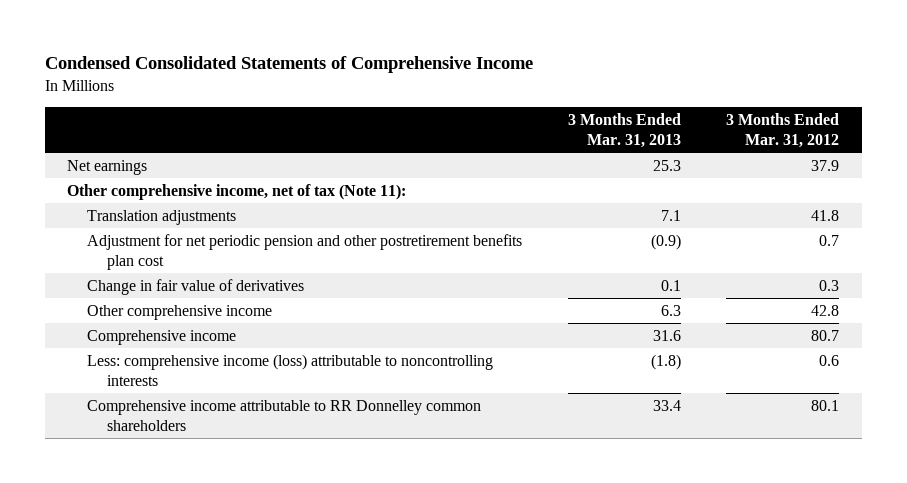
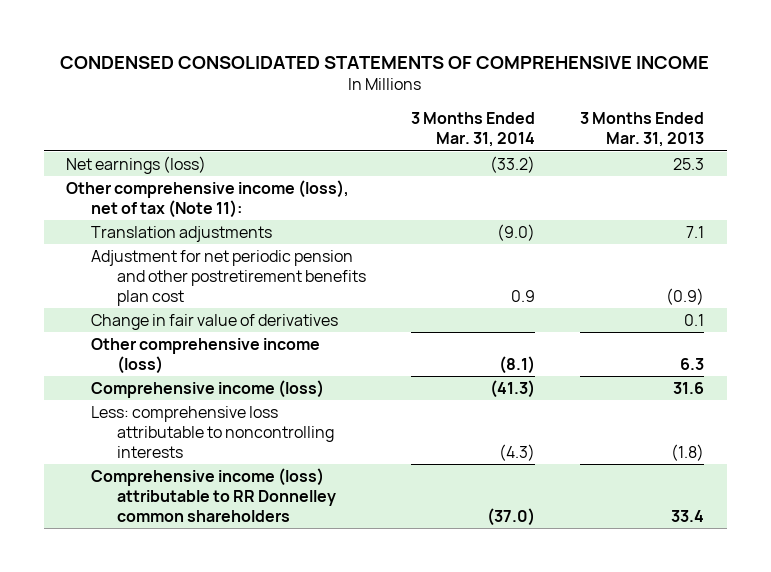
- Condensed Consolidated Statements of Comprehensive Income
+ CONDENSED CONSOLIDATED STATEMENTS OF COMPREHENSIVE INCOME
- | 3 Months Ended Mar. 31, 2013 | 3 Months Ended Mar. 31, 2012
+ | 3 Months Ended Mar. 31, 2014 | 3 Months Ended Mar. 31, 2013
- Net earnings | 25.3 | 37.9
- Other comprehensive income, net of tax (Note 11):
+ Net earnings (loss) | (33.2) | 25.3
+ Other comprehensive income (loss), net of tax (Note 11):
- Other comprehensive income | 6.3 | 42.8
- Comprehensive income | 31.6 | 80.7
- Less: comprehensive income (loss) attributable to noncontrolling interests | (1.8) | 0.6
- Comprehensive income attributable to RR Donnelley common shareholders | 33.4 | 80.1
+ Other comprehensive income (loss) | (8.1) | 6.3
+ Comprehensive income (loss) | (41.3) | 31.6
+ Less: comprehensive loss attributable to noncontrolling interests | (4.3) | (1.8)
+ Comprehensive income (loss) attributable to RR Donnelley common shareholders | (37.0) | 33.4

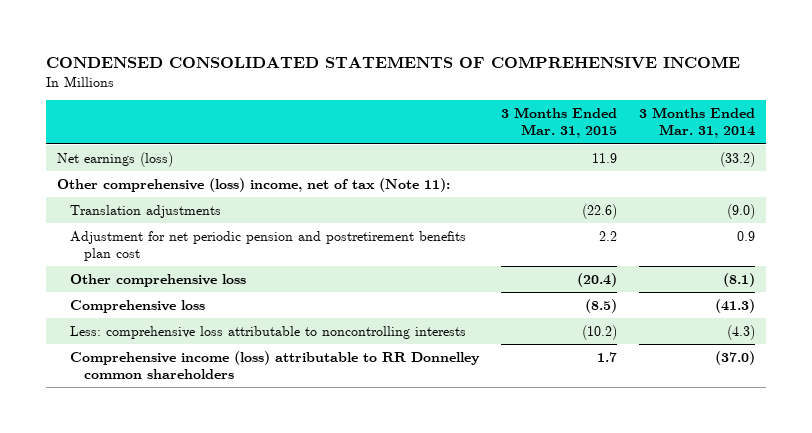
- | 3 Months Ended Mar. 31, 2014 | 3 Months Ended Mar. 31, 2013
+ | 3 Months Ended Mar. 31, 2015 | 3 Months Ended Mar. 31, 2014
- Other comprehensive income (loss), net of tax (Note 11):
+ Other comprehensive (loss) income, net of tax (Note 11):
- Adjustment for net periodic pension and other postretirement benefits plan cost | 0.9 | (0.9)
- Change in fair value of derivatives | | 0.1
- Other comprehensive income (loss) | (8.1) | 6.3
- Comprehensive income (loss) | (41.3) | 31.6
+ Adjustment for net periodic pension and postretirement benefits plan cost | 2.2 | 0.9
+ Other comprehensive loss | (20.4) | (8.1)
+ Comprehensive loss | (8.5) | (41.3)

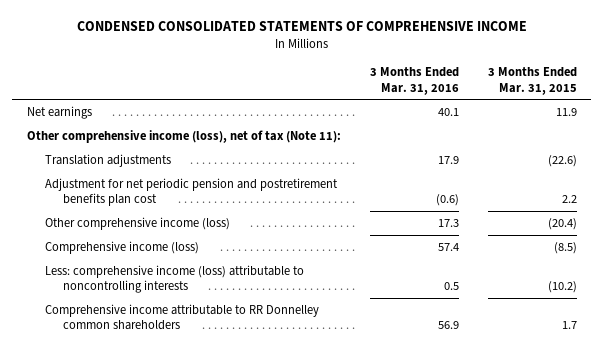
- | 3 Months Ended Mar. 31, 2015 | 3 Months Ended Mar. 31, 2014
+ | 3 Months Ended Mar. 31, 2016 | 3 Months Ended Mar. 31, 2015
- Net earnings (loss) | 11.9 | (33.2)
- Other comprehensive (loss) income, net of tax (Note 11):
+ Net earnings | 40.1 | 11.9
+ Other comprehensive income (loss), net of tax (Note 11):
- Other comprehensive loss | (20.4) | (8.1)
- Comprehensive loss | (8.5) | (41.3)
- Less: comprehensive loss attributable to noncontrolling interests | (10.2) | (4.3)
- Comprehensive income (loss) attributable to RR Donnelley common shareholders | 1.7 | (37.0)
+ Other comprehensive income (loss) | 17.3 | (20.4)
+ Comprehensive income (loss) | 57.4 | (8.5)
+ Less: comprehensive income (loss) attributable to noncontrolling interests | 0.5 | (10.2)
+ Comprehensive income attributable to RR Donnelley common shareholders | 56.9 | 1.7

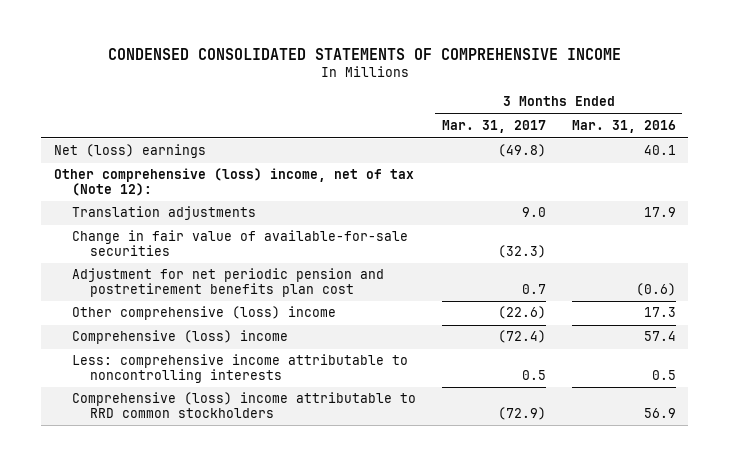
- | 3 Months Ended Mar. 31, 2016 | 3 Months Ended Mar. 31, 2015
+ | 3 Months Ended Mar. 31, 2017 | 3 Months Ended Mar. 31, 2016
- Net earnings | 40.1 | 11.9
- Other comprehensive income (loss), net of tax (Note 11):
+ Net (loss) earnings | (49.8) | 40.1
+ Other comprehensive (loss) income, net of tax (Note 12):
+ Change in fair value of available-for-sale securities | (32.3) |
- Other comprehensive income (loss) | 17.3 | (20.4)
- Comprehensive income (loss) | 57.4 | (8.5)
- Less: comprehensive income (loss) attributable to noncontrolling interests | 0.5 | (10.2)
- Comprehensive income attributable to RR Donnelley common shareholders | 56.9 | 1.7
+ Other comprehensive (loss) income | (22.6) | 17.3
+ Comprehensive (loss) income | (72.4) | 57.4
+ Less: comprehensive income attributable to noncontrolling interests | 0.5 | 0.5
+ Comprehensive (loss) income attributable to RRD common stockholders | (72.9) | 56.9

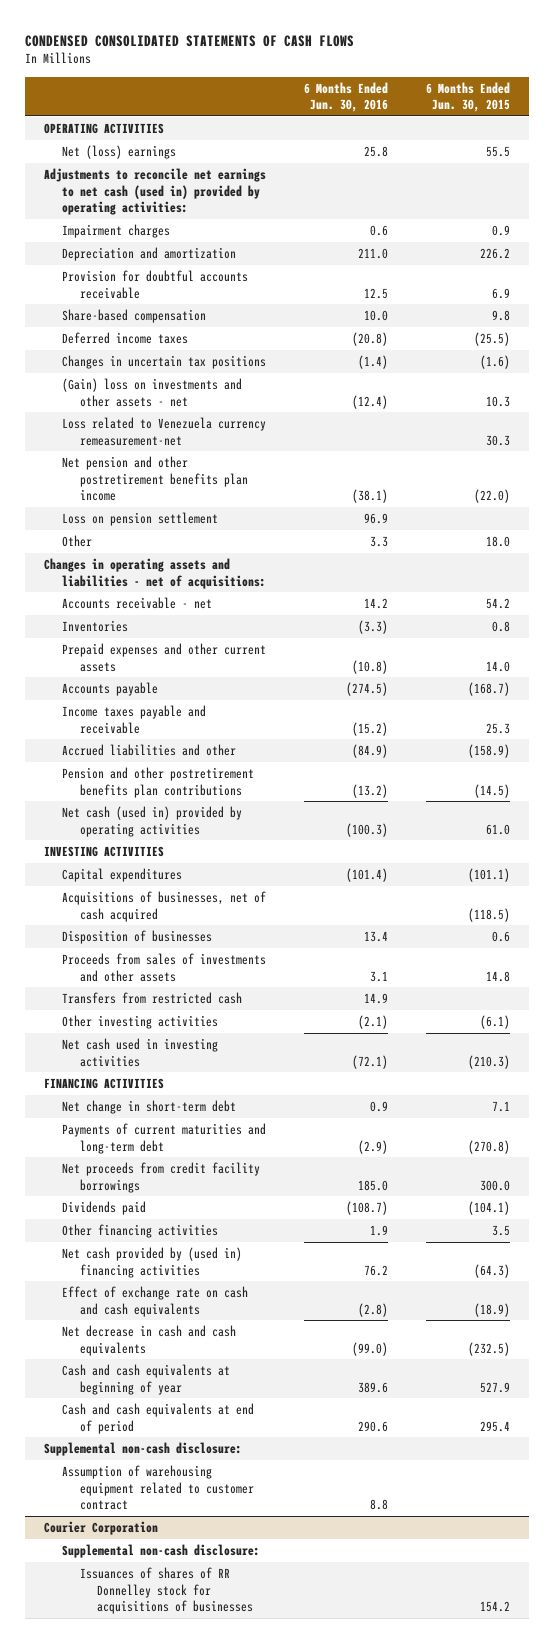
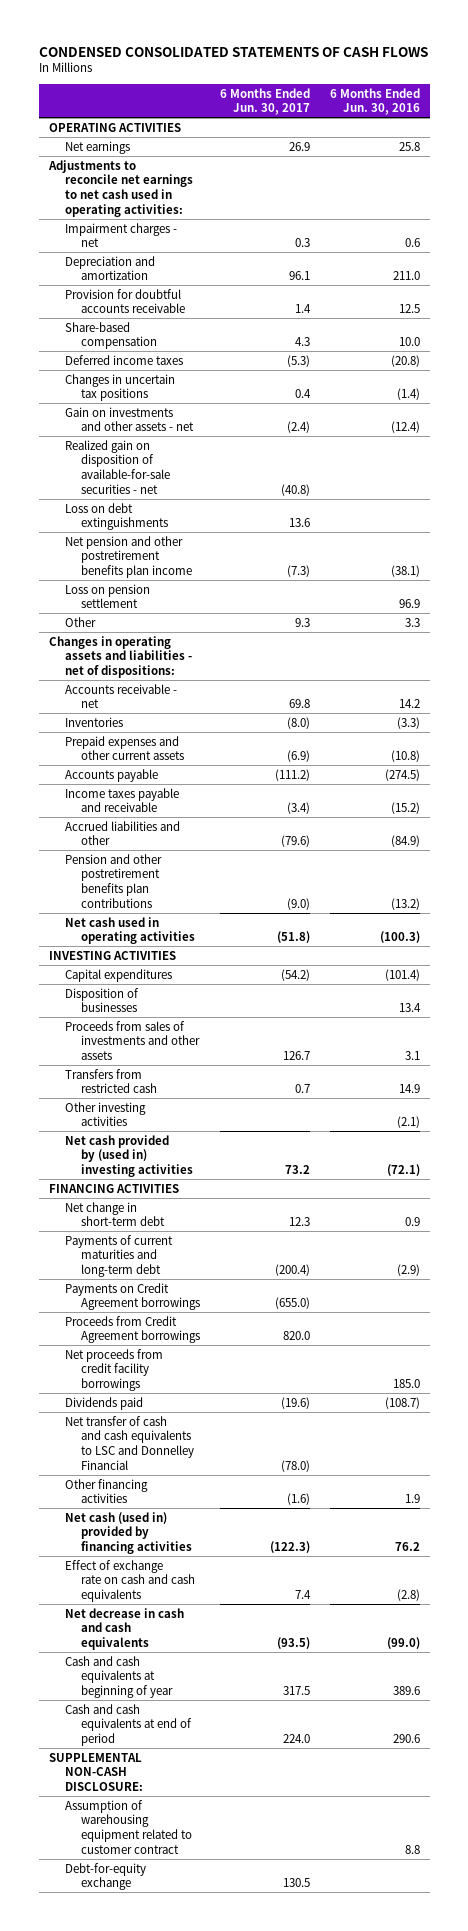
- | 6 Months Ended Jun. 30, 2016 | 6 Months Ended Jun. 30, 2015
+ | 6 Months Ended Jun. 30, 2017 | 6 Months Ended Jun. 30, 2016
- Net (loss) earnings | 25.8 | 55.5
- Adjustments to reconcile net earnings to net cash (used in) provided by operating activities:
- Impairment charges | 0.6 | 0.9
+ Net earnings | 26.9 | 25.8
+ Adjustments to reconcile net earnings to net cash used in operating activities:
+ Impairment charges - net | 0.3 | 0.6
- (Gain) loss on investments and other assets - net | (12.4) | 10.3
- Loss related to Venezuela currency remeasurement-net | | 30.3
+ Gain on investments and other assets - net | (2.4) | (12.4)
+ Realized gain on disposition of available-for-sale securities - net | (40.8) |
+ Loss on debt extinguishments | 13.6 |
- Changes in operating assets and liabilities - net of acquisitions:
+ Changes in operating assets and liabilities - net of dispositions:
- Net cash (used in) provided by operating activities | (100.3) | 61.0
+ Net cash used in operating activities | (51.8) | (100.3)
- Acquisitions of businesses, net of cash acquired | | (118.5)
- Net cash used in investing activities | (72.1) | (210.3)
+ Net cash provided by (used in) investing activities | 73.2 | (72.1)
+ Payments on Credit Agreement borrowings | (655.0) |
+ Proceeds from Credit Agreement borrowings | 820.0 |
+ Net transfer of cash and cash equivalents to LSC and Donnelley Financial | (78.0) |
- Net cash provided by (used in) financing activities | 76.2 | (64.3)
+ Net cash (used in) provided by financing activities | (122.3) | 76.2
- Supplemental non-cash disclosure:
+ SUPPLEMENTAL NON-CASH DISCLOSURE:
- Courier Corporation
- Supplemental non-cash disclosure:
- Issuances of shares of RR Donnelley stock for acquisitions of businesses | | 154.2
+ Debt-for-equity exchange | 130.5 |

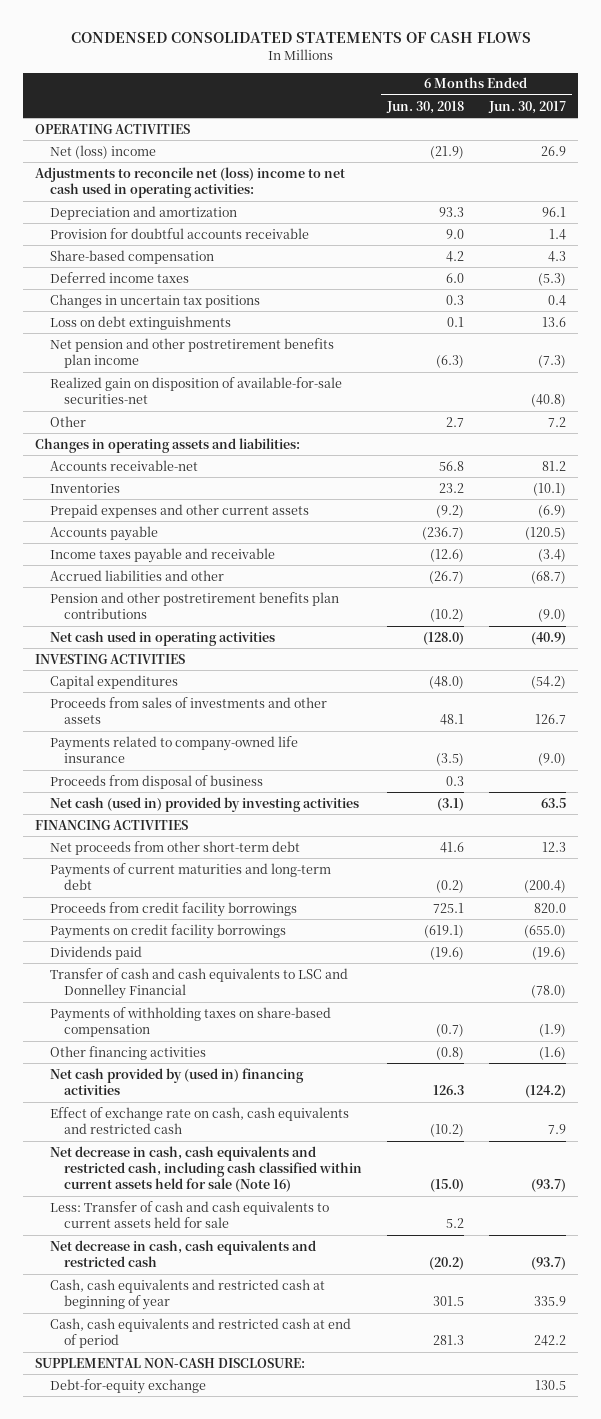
- | 6 Months Ended Jun. 30, 2017 | 6 Months Ended Jun. 30, 2016
+ | 6 Months Ended Jun. 30, 2018 | 6 Months Ended Jun. 30, 2017
- Net earnings | 26.9 | 25.8
- Adjustments to reconcile net earnings to net cash used in operating activities:
- Impairment charges - net | 0.3 | 0.6
+ Net (loss) income | (21.9) | 26.9
+ Adjustments to reconcile net (loss) income to net cash used in operating activities:
- Gain on investments and other assets - net | (2.4) | (12.4)
- Realized gain on disposition of available-for-sale securities - net | (40.8) |
- Loss on pension settlement | | 96.9
- Other | 9.3 | 3.3
- Changes in operating assets and liabilities - net of dispositions:
- Accounts receivable - net | 69.8 | 14.2
- Inventories | (8.0) | (3.3)
+ Realized gain on disposition of available-for-sale securities-net | | (40.8)
+ Other | 2.7 | 7.2
+ Changes in operating assets and liabilities:
+ Accounts receivable-net | 56.8 | 81.2
+ Inventories | 23.2 | (10.1)
- Accounts payable | (111.2) | (274.5)
+ Accounts payable | (236.7) | (120.5)
- Accrued liabilities and other | (79.6) | (84.9)
+ Accrued liabilities and other | (26.7) | (68.7)
- Net cash used in operating activities | (51.8) | (100.3)
+ Net cash used in operating activities | (128.0) | (40.9)
- Disposition of businesses | | 13.4
- Transfers from restricted cash | 0.7 | 14.9
- Other investing activities | | (2.1)
- Net cash provided by (used in) investing activities | 73.2 | (72.1)
+ Payments related to company-owned life insurance | (3.5) | (9.0)
+ Proceeds from disposal of business | 0.3 |
+ Net cash (used in) provided by investing activities | (3.1) | 63.5
- Net change in short-term debt | 12.3 | 0.9
+ Net proceeds from other short-term debt | 41.6 | 12.3
- Payments on Credit Agreement borrowings | (655.0) |
- Proceeds from Credit Agreement borrowings | 820.0 |
- Net proceeds from credit facility borrowings | | 185.0
+ Proceeds from credit facility borrowings | 725.1 | 820.0
+ Payments on credit facility borrowings | (619.1) | (655.0)
- Net transfer of cash and cash equivalents to LSC and Donnelley Financial | (78.0) |
+ Transfer of cash and cash equivalents to LSC and Donnelley Financial | | (78.0)
+ Payments of withholding taxes on share-based compensation | (0.7) | (1.9)
- Net cash (used in) provided by financing activities | (122.3) | 76.2
- Effect of exchange rate on cash and cash equivalents | 7.4 | (2.8)
- Net decrease in cash and cash equivalents | (93.5) | (99.0)
- Cash and cash equivalents at beginning of year | 317.5 | 389.6
- Cash and cash equivalents at end of period | 224.0 | 290.6
+ Net cash provided by (used in) financing activities | 126.3 | (124.2)
+ Effect of exchange rate on cash, cash equivalents and restricted cash | (10.2) | 7.9
+ Net decrease in cash, cash equivalents and restricted cash, including cash classified within current assets held for sale (Note 16) | (15.0) | (93.7)
+ Less: Transfer of cash and cash equivalents to current assets held for sale | 5.2 |
+ Net decrease in cash, cash equivalents and restricted cash | (20.2) | (93.7)
+ Cash, cash equivalents and restricted cash at beginning of year | 301.5 | 335.9
+ Cash, cash equivalents and restricted cash at end of period | 281.3 | 242.2
- Assumption of warehousing equipment related to customer contract | | 8.8

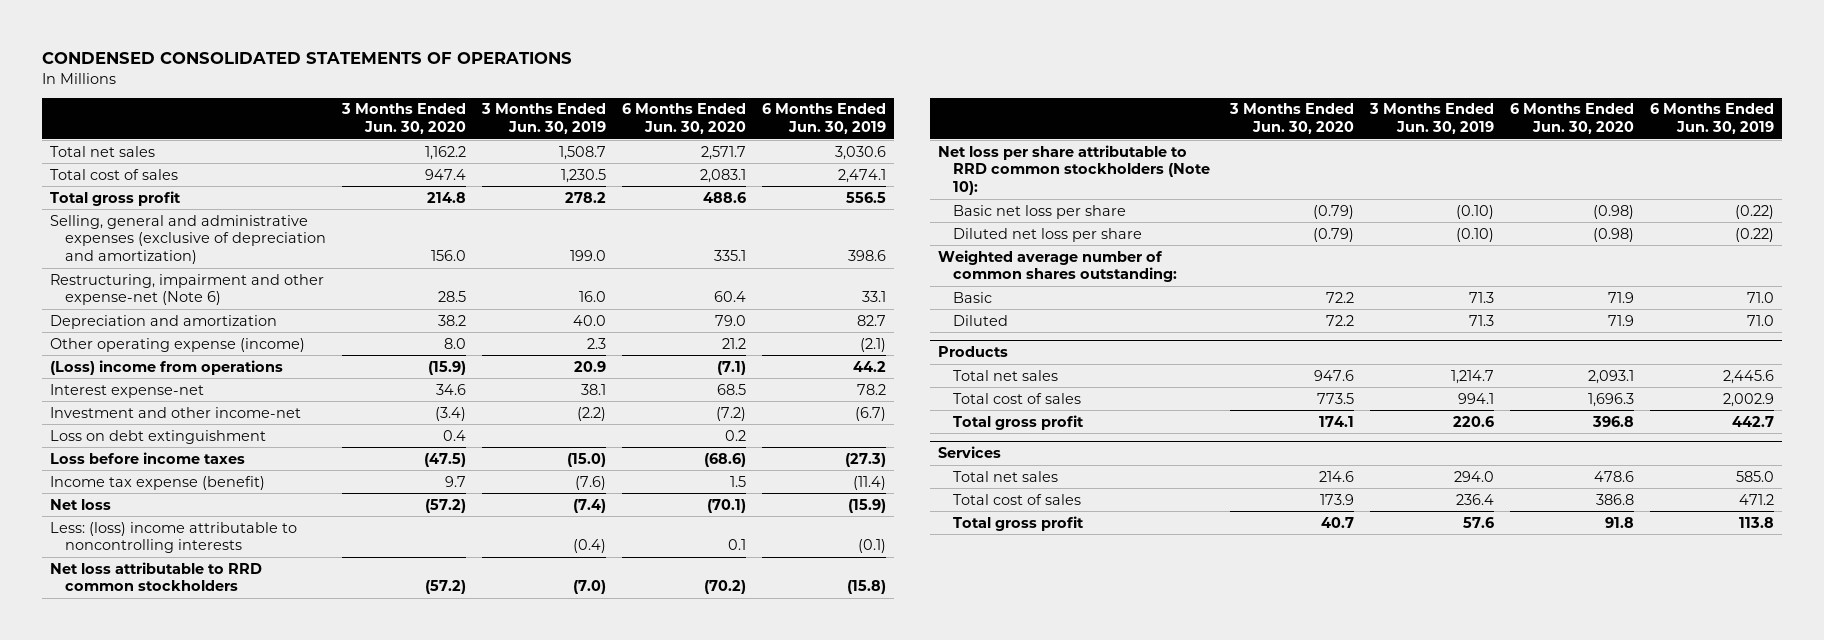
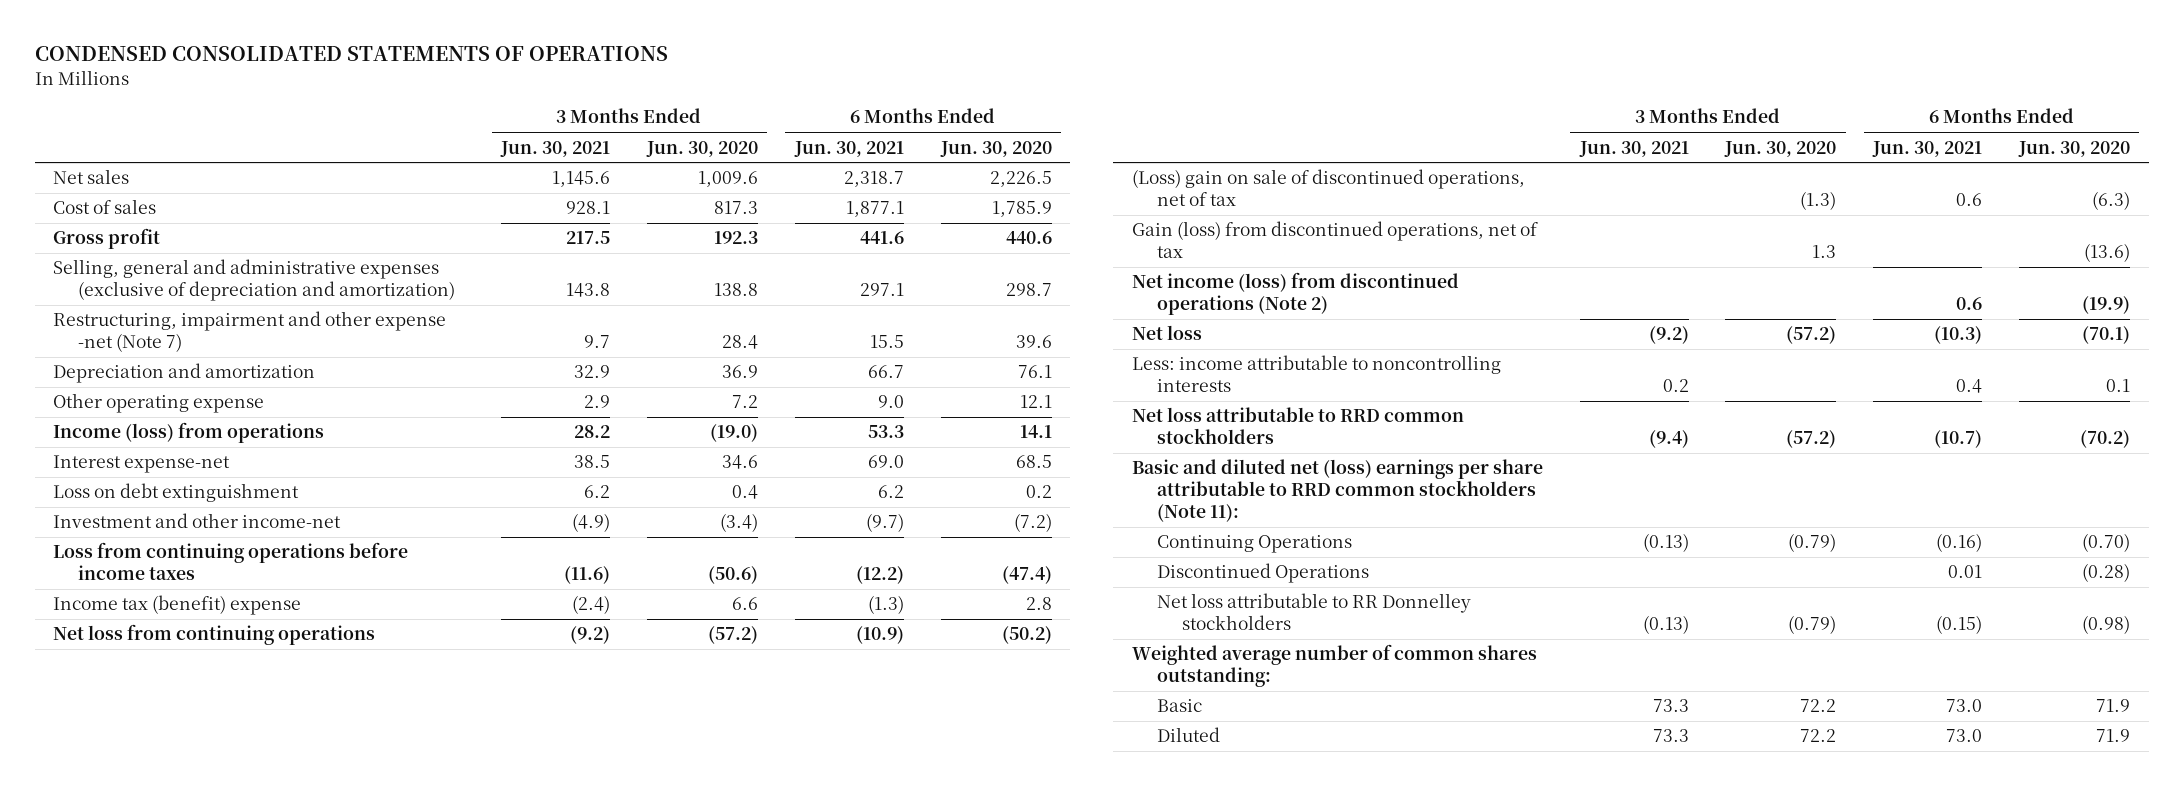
- | 3 Months Ended Jun. 30, 2020 | 3 Months Ended Jun. 30, 2019 | 6 Months Ended Jun. 30, 2020 | 6 Months Ended Jun. 30, 2019
+ | 3 Months Ended Jun. 30, 2021 | 3 Months Ended Jun. 30, 2020 | 6 Months Ended Jun. 30, 2021 | 6 Months Ended Jun. 30, 2020
- Total net sales | 1,162.2 | 1,508.7 | 2,571.7 | 3,030.6
- Total cost of sales | 947.4 | 1,230.5 | 2,083.1 | 2,474.1
- Total gross profit | 214.8 | 278.2 | 488.6 | 556.5
- Selling, general and administrative expenses (exclusive of depreciation and amortization) | 156.0 | 199.0 | 335.1 | 398.6
- Restructuring, impairment and other expense-net (Note 6) | 28.5 | 16.0 | 60.4 | 33.1
- Depreciation and amortization | 38.2 | 40.0 | 79.0 | 82.7
- Other operating expense (income) | 8.0 | 2.3 | 21.2 | (2.1)
- (Loss) income from operations | (15.9) | 20.9 | (7.1) | 44.2
+ Net sales | 1,145.6 | 1,009.6 | 2,318.7 | 2,226.5
+ Cost of sales | 928.1 | 817.3 | 1,877.1 | 1,785.9
+ Gross profit | 217.5 | 192.3 | 441.6 | 440.6
+ Selling, general and administrative expenses (exclusive of depreciation and amortization) | 143.8 | 138.8 | 297.1 | 298.7
+ Restructuring, impairment and other expense -net (Note 7) | 9.7 | 28.4 | 15.5 | 39.6
+ Depreciation and amortization | 32.9 | 36.9 | 66.7 | 76.1
+ Other operating expense | 2.9 | 7.2 | 9.0 | 12.1
+ Income (loss) from operations | 28.2 | (19.0) | 53.3 | 14.1
- Loss before income taxes | (47.5) | (15.0) | (68.6) | (27.3)
- Income tax expense (benefit) | 9.7 | (7.6) | 1.5 | (11.4)
moved down: Investment and other income-net | (4.9) | (3.4) | (9.7) | (7.2)
+ Loss from continuing operations before income taxes | (11.6) | (50.6) | (12.2) | (47.4)
+ Income tax (benefit) expense | (2.4) | 6.6 | (1.3) | 2.8
+ Net loss from continuing operations | (9.2) | (57.2) | (10.9) | (50.2)
+ (Loss) gain on sale of discontinued operations, net of tax | | (1.3) | 0.6 | (6.3)
+ Gain (loss) from discontinued operations, net of tax | | 1.3 | | (13.6)
+ Net income (loss) from discontinued operations (Note 2) | | | 0.6 | (19.9)
- Less: (loss) income attributable to noncontrolling interests | | (0.4) | 0.1 | (0.1)
+ Less: income attributable to noncontrolling interests | 0.2 | | 0.4 | 0.1
- Net loss per share attributable to RRD common stockholders (Note 10):
- Basic net loss per share | (0.79) | (0.10) | (0.98) | (0.22)
- Diluted net loss per share | (0.79) | (0.10) | (0.98) | (0.22)
+ Basic and diluted net (loss) earnings per share attributable to RRD common stockholders (Note 11):
+ Continuing Operations | (0.13) | (0.79) | (0.16) | (0.70)
+ Discontinued Operations | | | 0.01 | (0.28)
+ Net loss attributable to RR Donnelley stockholders | (0.13) | (0.79) | (0.15) | (0.98)
- Products
- Total net sales | 947.6 | 1,214.7 | 2,093.1 | 2,445.6
- Total cost of sales | 773.5 | 994.1 | 1,696.3 | 2,002.9
- Total gross profit | 174.1 | 220.6 | 396.8 | 442.7
- Services
- Total net sales | 214.6 | 294.0 | 478.6 | 585.0
- Total cost of sales | 173.9 | 236.4 | 386.8 | 471.2
- Total gross profit | 40.7 | 57.6 | 91.8 | 113.8

